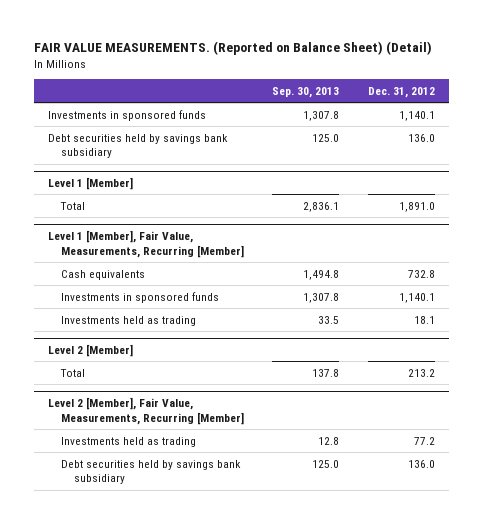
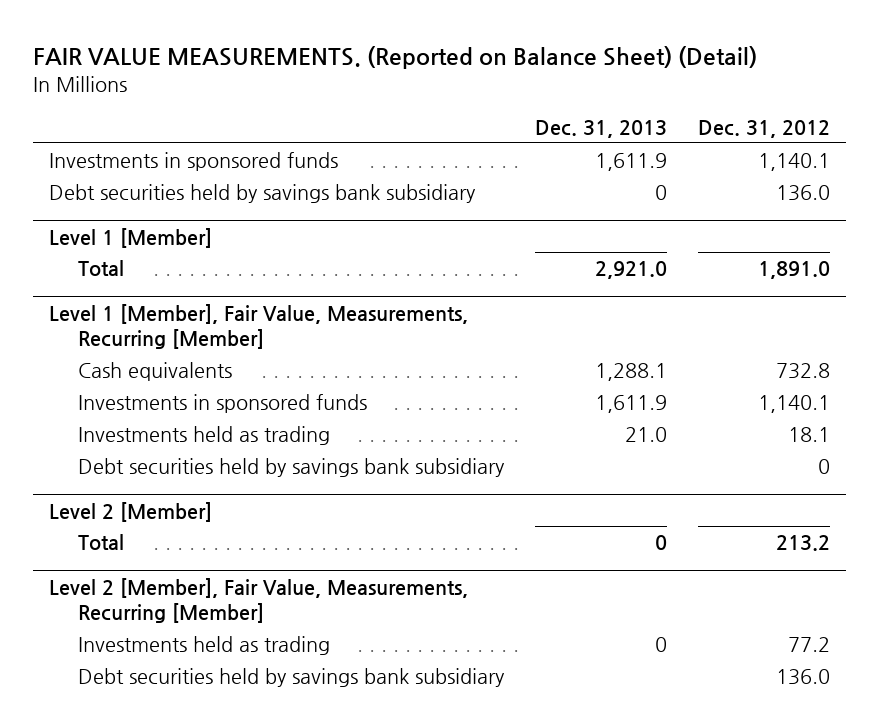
- | Sep. 30, 2013 | Dec. 31, 2012
+ | Dec. 31, 2013 | Dec. 31, 2012
@ Level 1 [Member], Fair Value, Measurements, Recurring [Member]
+ Debt securities held by savings bank subsidiary | | 0

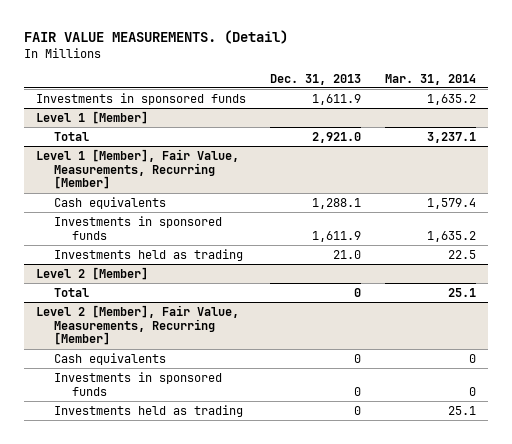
- FAIR VALUE MEASUREMENTS. (Reported on Balance Sheet) (Detail)
+ FAIR VALUE MEASUREMENTS. (Detail)
- | Dec. 31, 2013 | Dec. 31, 2012
+ | Dec. 31, 2013 | Mar. 31, 2014
- Debt securities held by savings bank subsidiary | 0 | 136.0
@ Level 1 [Member], Fair Value, Measurements, Recurring [Member]
- Debt securities held by savings bank subsidiary | | 0
@ Level 2 [Member], Fair Value, Measurements, Recurring [Member]
+ Cash equivalents | 0 | 0
+ Investments in sponsored funds | 0 | 0
- Debt securities held by savings bank subsidiary | | 136.0

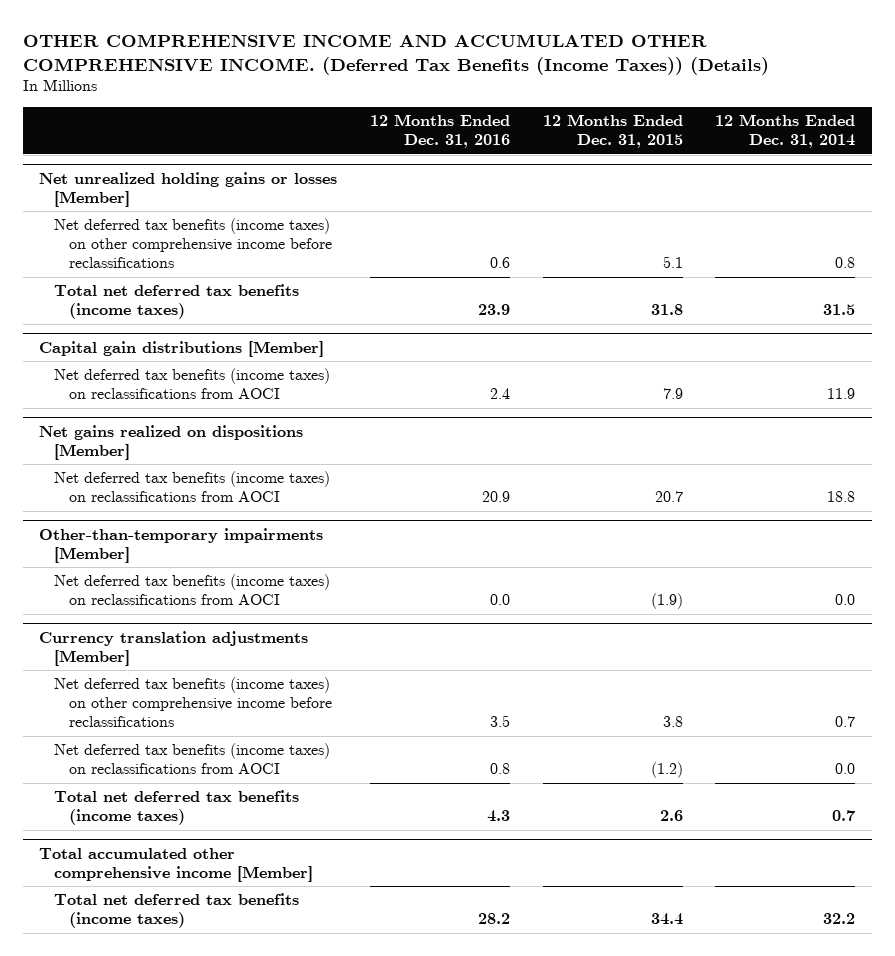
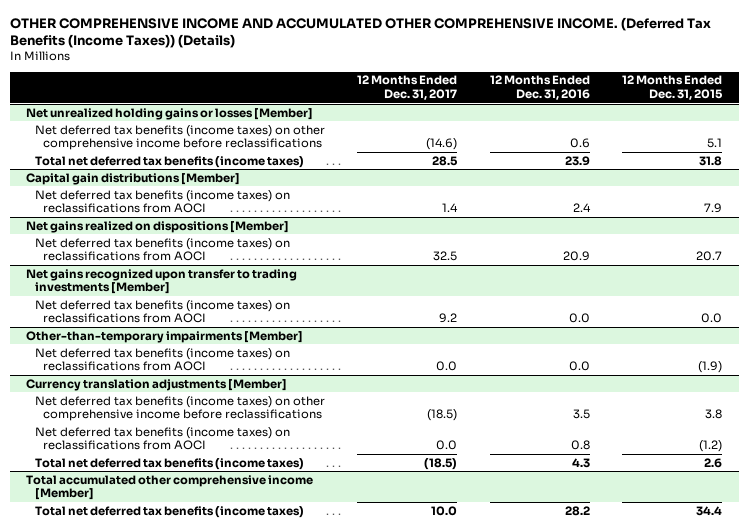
- | 12 Months Ended Dec. 31, 2016 | 12 Months Ended Dec. 31, 2015 | 12 Months Ended Dec. 31, 2014
+ | 12 Months Ended Dec. 31, 2017 | 12 Months Ended Dec. 31, 2016 | 12 Months Ended Dec. 31, 2015
+ Net gains recognized upon transfer to trading investments [Member]
+ Net deferred tax benefits (income taxes) on reclassifications from AOCI | 9.2 | 0.0 | 0.0

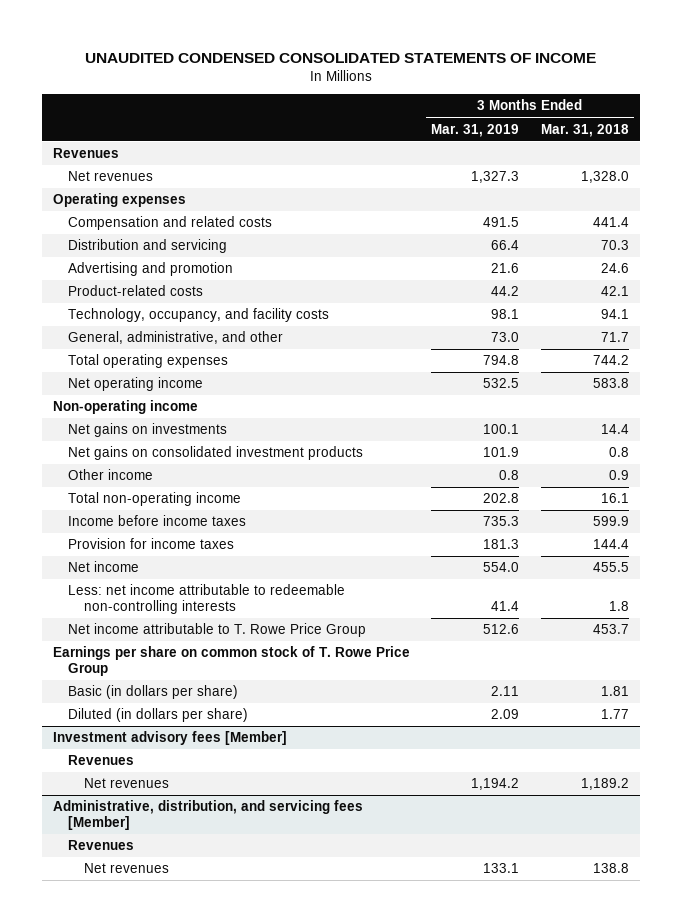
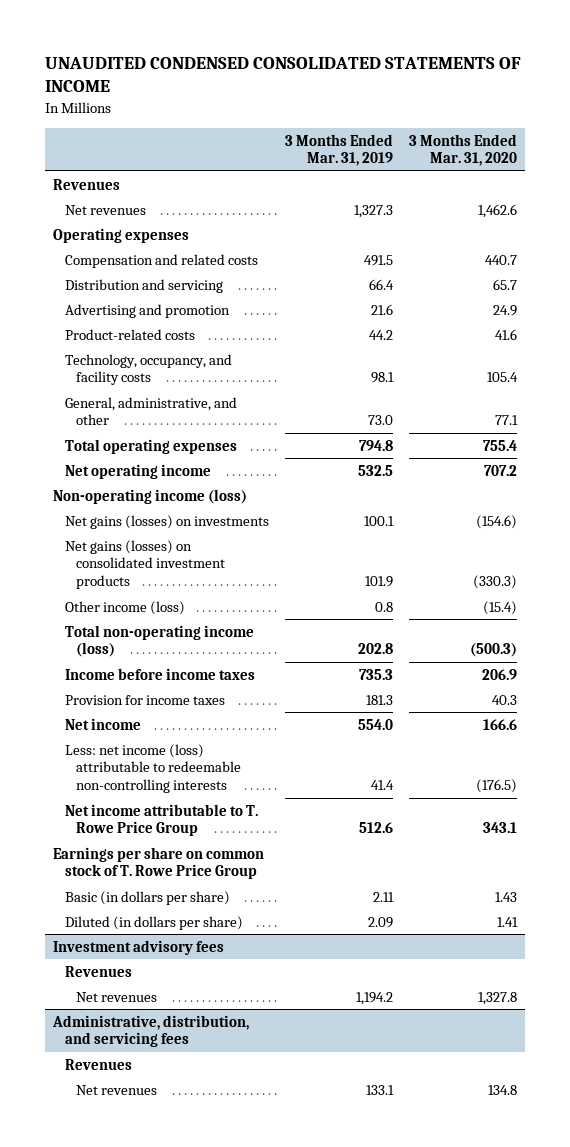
- | 3 Months Ended Mar. 31, 2019 | 3 Months Ended Mar. 31, 2018
+ | 3 Months Ended Mar. 31, 2019 | 3 Months Ended Mar. 31, 2020
- Non-operating income
- Net gains on investments | 100.1 | 14.4
- Net gains on consolidated investment products | 101.9 | 0.8
- Other income | 0.8 | 0.9
- Total non-operating income | 202.8 | 16.1
+ Non-operating income (loss)
+ Net gains (losses) on investments | 100.1 | (154.6)
+ Net gains (losses) on consolidated investment products | 101.9 | (330.3)
+ Other income (loss) | 0.8 | (15.4)
+ Total non-operating income (loss) | 202.8 | (500.3)
- Less: net income attributable to redeemable non-controlling interests | 41.4 | 1.8
+ Less: net income (loss) attributable to redeemable non-controlling interests | 41.4 | (176.5)
- Investment advisory fees [Member]
+ Investment advisory fees
- Administrative, distribution, and servicing fees [Member]
+ Administrative, distribution, and servicing fees

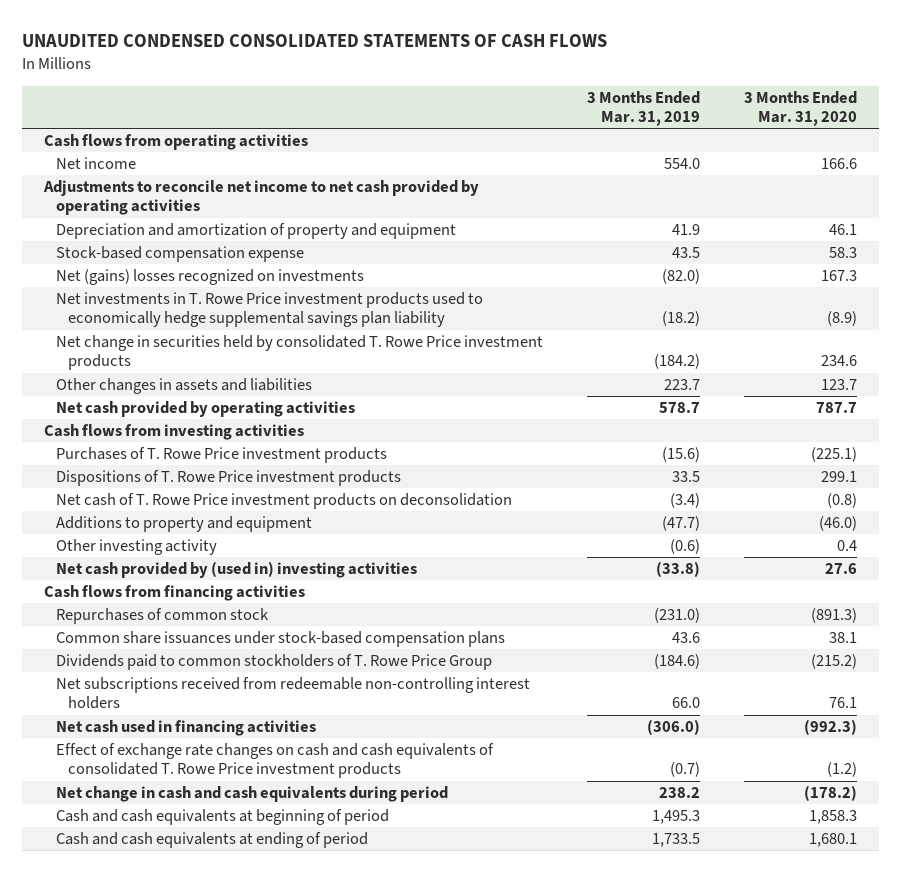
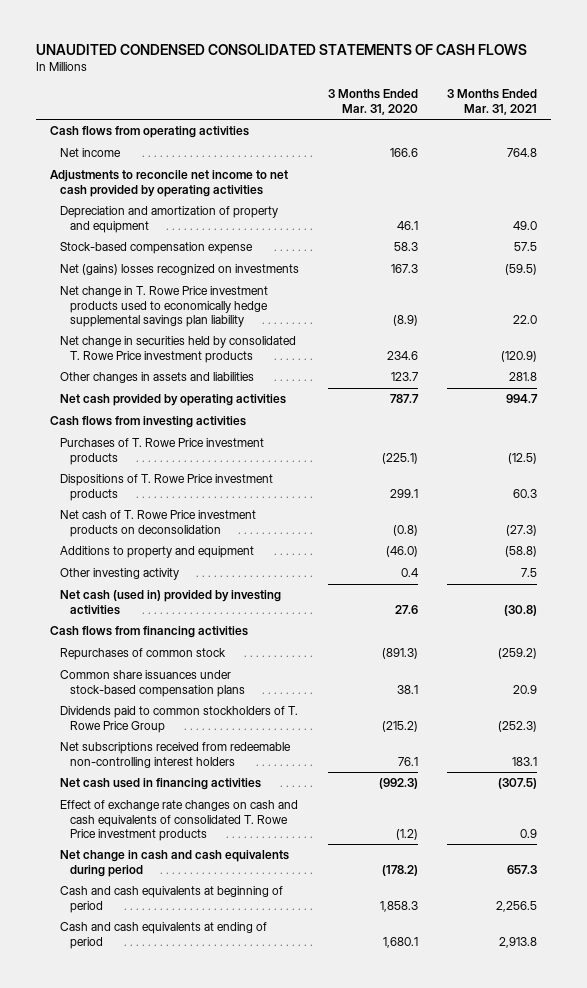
- | 3 Months Ended Mar. 31, 2019 | 3 Months Ended Mar. 31, 2020
+ | 3 Months Ended Mar. 31, 2020 | 3 Months Ended Mar. 31, 2021
- Net investments in T. Rowe Price investment products used to economically hedge supplemental savings plan liability | (18.2) | (8.9)
+ Net change in T. Rowe Price investment products used to economically hedge supplemental savings plan liability | (8.9) | 22.0
- Net cash provided by (used in) investing activities | (33.8) | 27.6
+ Net cash (used in) provided by investing activities | 27.6 | (30.8)

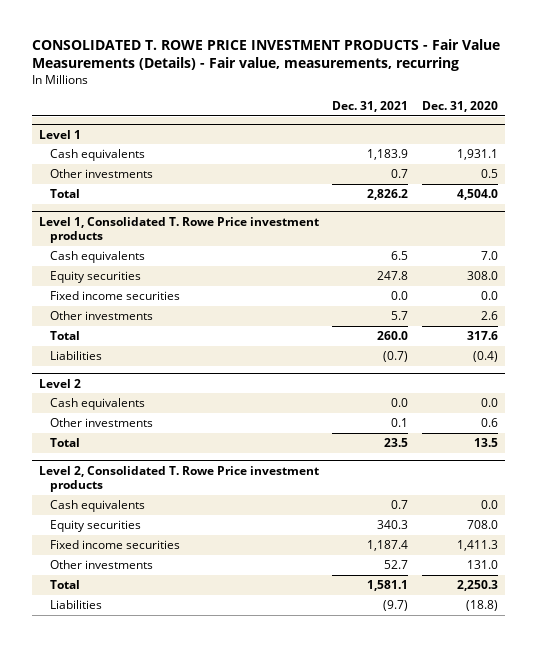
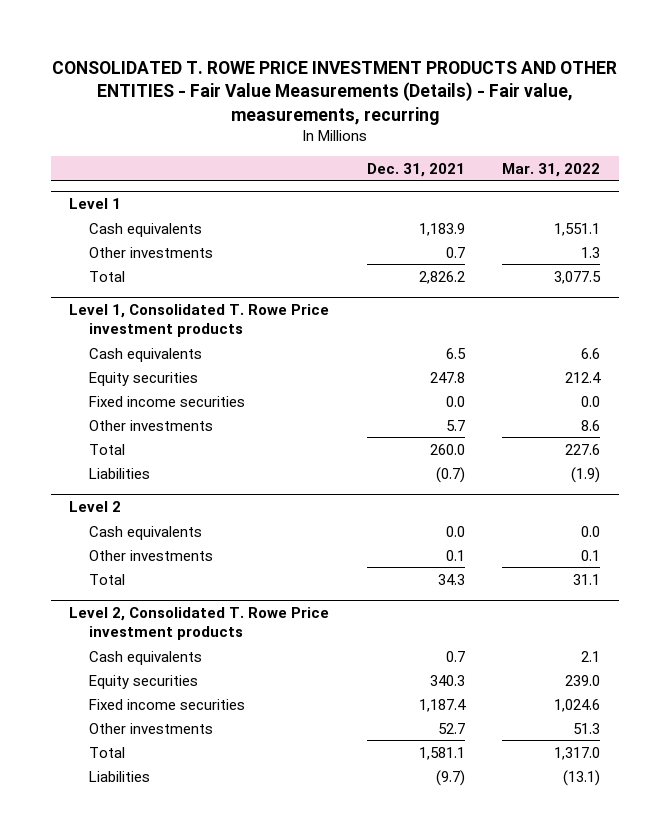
- CONSOLIDATED T. ROWE PRICE INVESTMENT PRODUCTS - Fair Value Measurements (Details) - Fair value, measurements, recurring
+ CONSOLIDATED T. ROWE PRICE INVESTMENT PRODUCTS AND OTHER ENTITIES - Fair Value Measurements (Details) - Fair value, measurements, recurring
- | Dec. 31, 2021 | Dec. 31, 2020
+ | Dec. 31, 2021 | Mar. 31, 2022
@ Level 2
- Total | 23.5 | 13.5
+ Total | 34.3 | 31.1

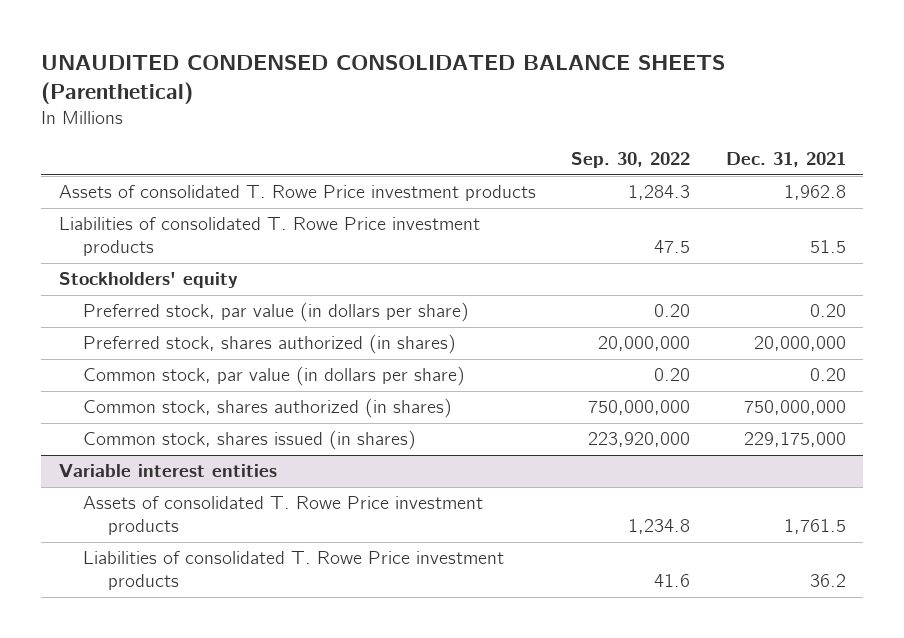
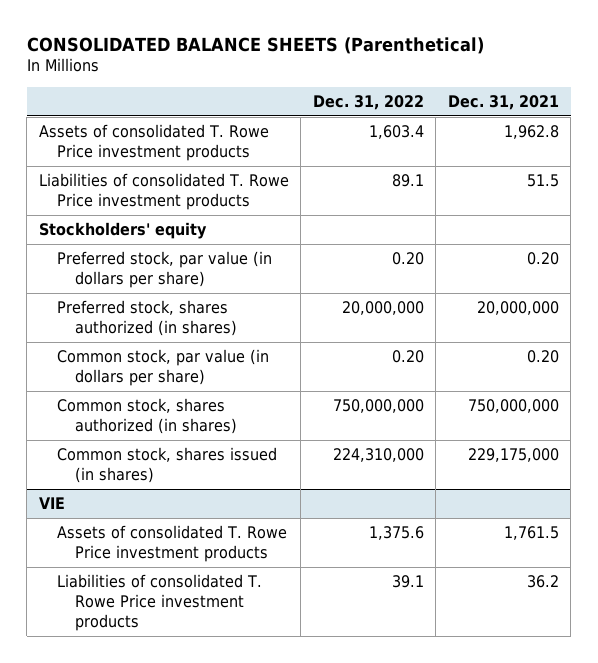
- UNAUDITED CONDENSED CONSOLIDATED BALANCE SHEETS (Parenthetical)
+ CONSOLIDATED BALANCE SHEETS (Parenthetical)
- | Sep. 30, 2022 | Dec. 31, 2021
+ | Dec. 31, 2022 | Dec. 31, 2021
- Variable interest entities
+ VIE

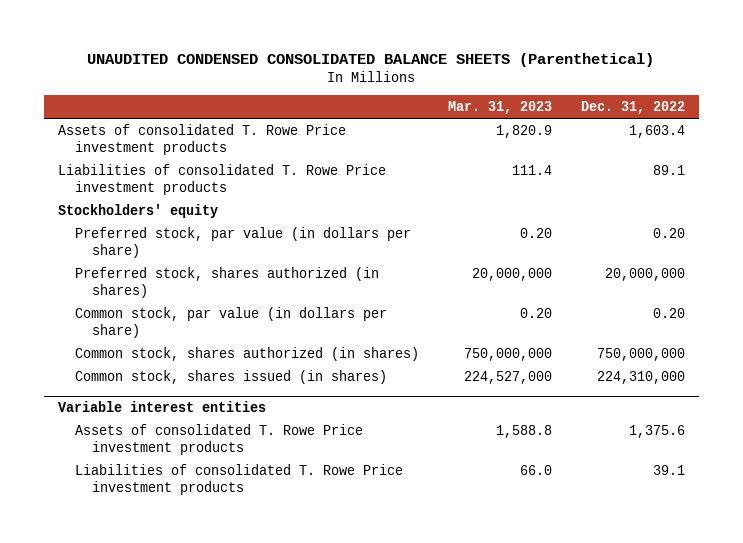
- CONSOLIDATED BALANCE SHEETS (Parenthetical)
+ UNAUDITED CONDENSED CONSOLIDATED BALANCE SHEETS (Parenthetical)
- | Dec. 31, 2022 | Dec. 31, 2021
+ | Mar. 31, 2023 | Dec. 31, 2022
- VIE
+ Variable interest entities

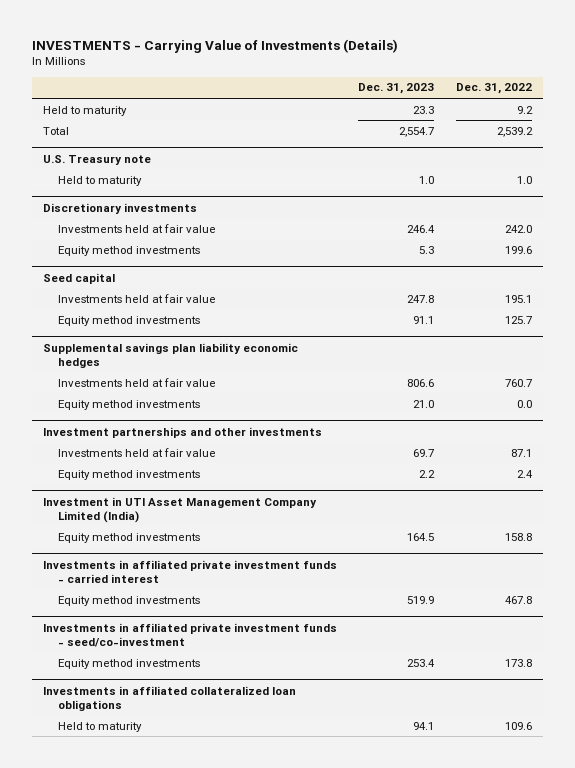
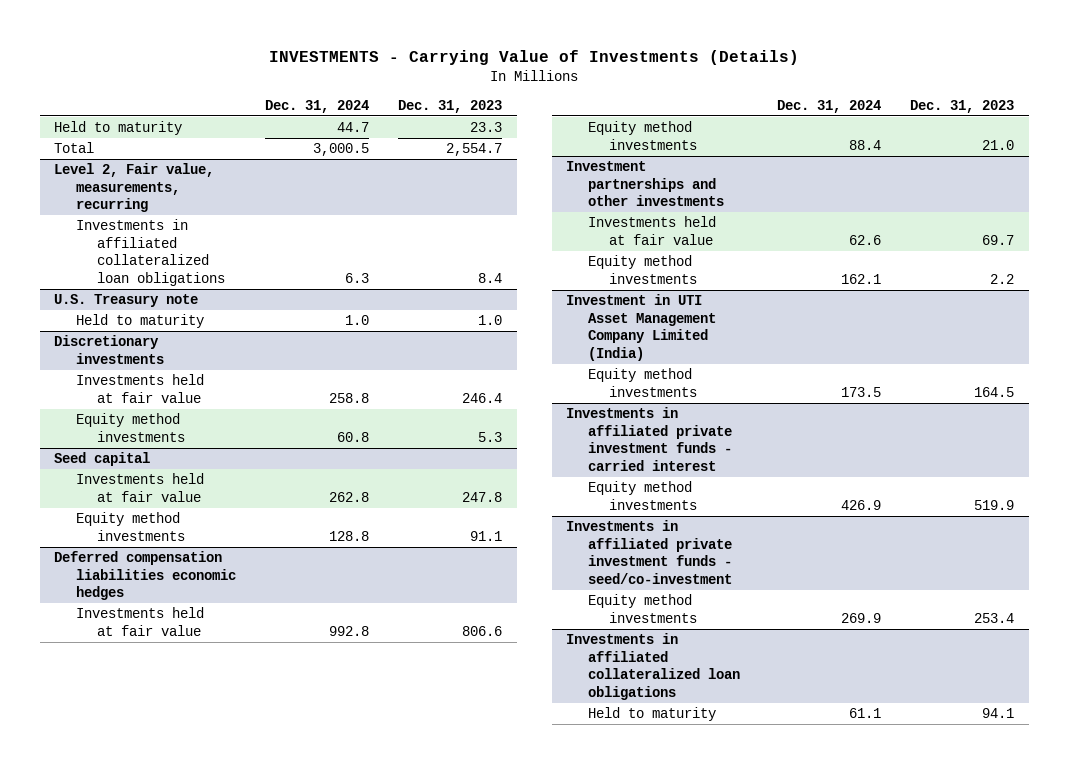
- | Dec. 31, 2023 | Dec. 31, 2022
+ | Dec. 31, 2024 | Dec. 31, 2023
+ Level 2, Fair value, measurements, recurring
+ Investments in affiliated collateralized loan obligations | 6.3 | 8.4
- Supplemental savings plan liability economic hedges
+ Deferred compensation liabilities economic hedges

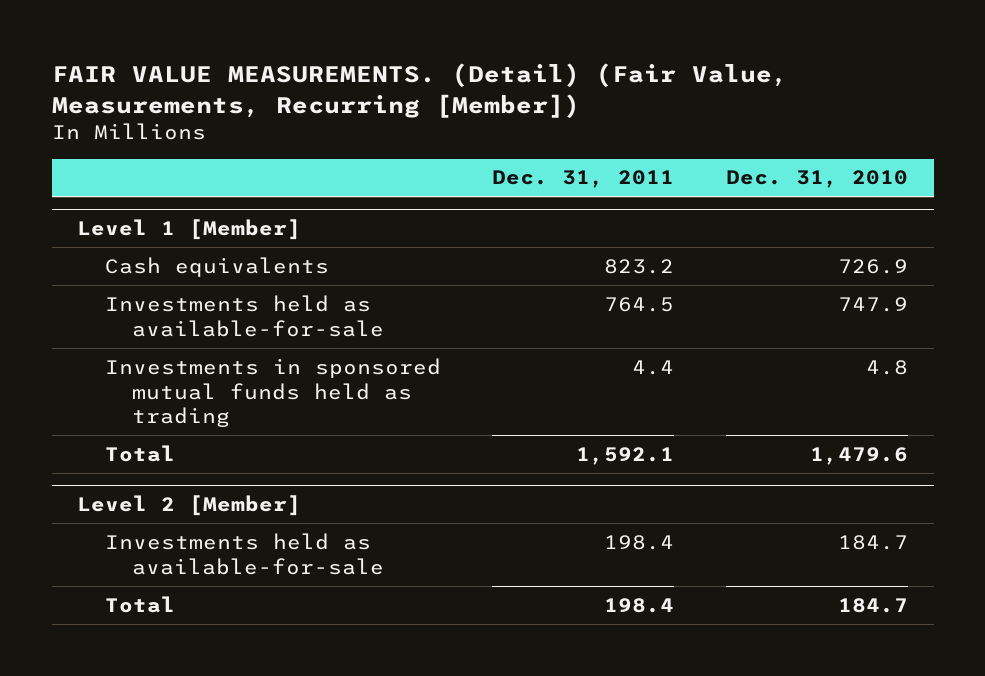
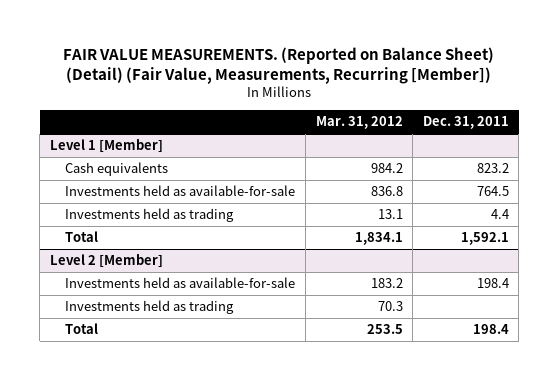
- FAIR VALUE MEASUREMENTS. (Detail) (Fair Value, Measurements, Recurring [Member])
+ FAIR VALUE MEASUREMENTS. (Reported on Balance Sheet) (Detail) (Fair Value, Measurements, Recurring [Member])
- | Dec. 31, 2011 | Dec. 31, 2010
+ | Mar. 31, 2012 | Dec. 31, 2011
@ Level 1 [Member]
- Investments in sponsored mutual funds held as trading | 4.4 | 4.8
+ Investments held as trading | 13.1 | 4.4
@ Level 2 [Member]
+ Investments held as trading | 70.3 |

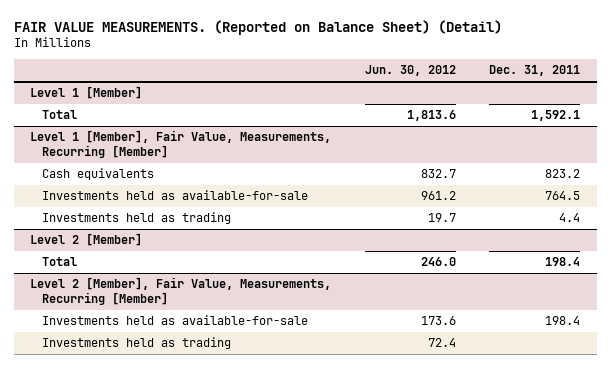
- FAIR VALUE MEASUREMENTS. (Reported on Balance Sheet) (Detail) (Fair Value, Measurements, Recurring [Member])
+ FAIR VALUE MEASUREMENTS. (Reported on Balance Sheet) (Detail)
- | Mar. 31, 2012 | Dec. 31, 2011
+ | Jun. 30, 2012 | Dec. 31, 2011
@ Level 1 [Member]
moved up: Total | 1,813.6 | 1,592.1
+ Level 1 [Member], Fair Value, Measurements, Recurring [Member]
@ Level 2 [Member]
moved up: Total | 246.0 | 198.4
+ Level 2 [Member], Fair Value, Measurements, Recurring [Member]

